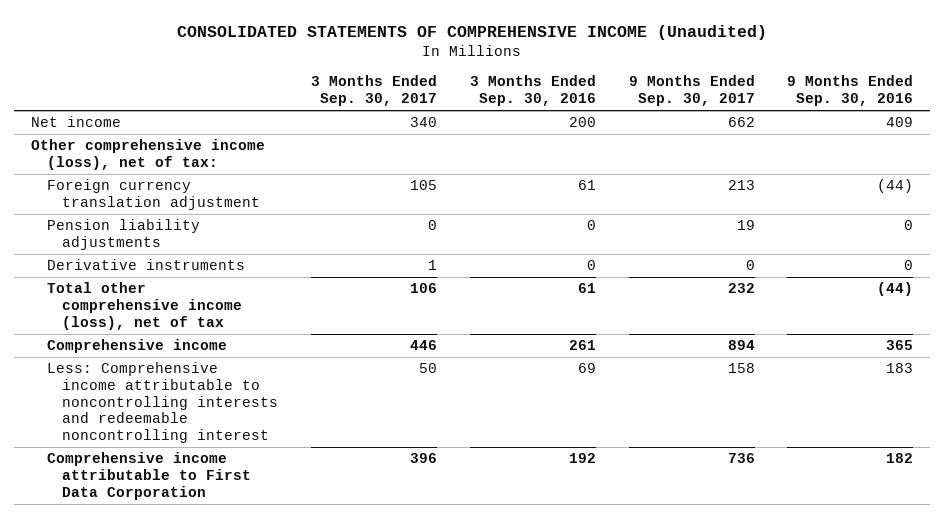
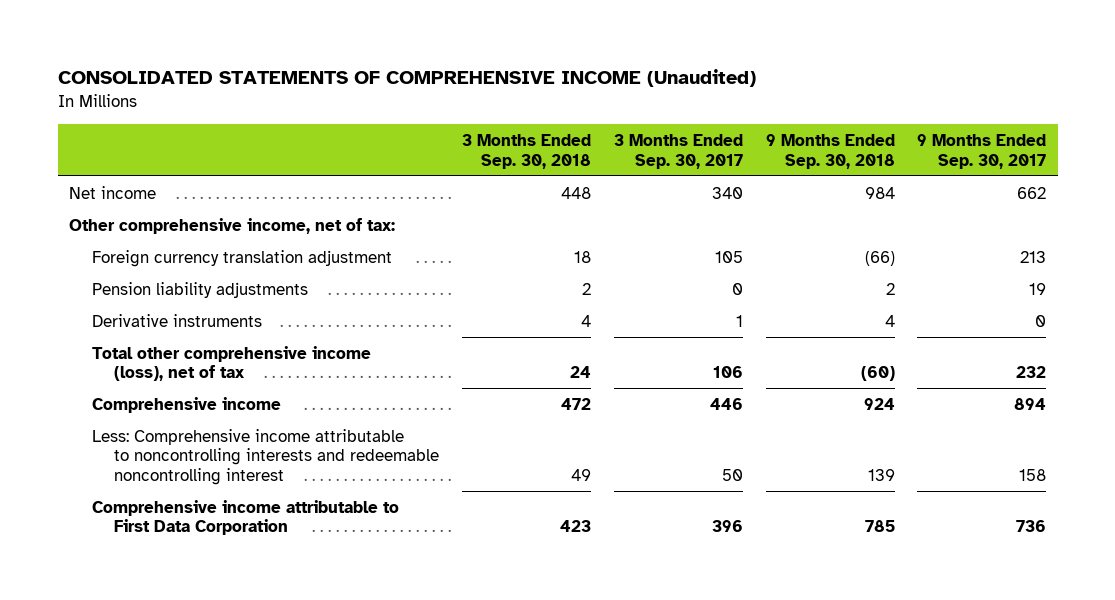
- | 3 Months Ended Sep. 30, 2017 | 3 Months Ended Sep. 30, 2016 | 9 Months Ended Sep. 30, 2017 | 9 Months Ended Sep. 30, 2016
+ | 3 Months Ended Sep. 30, 2018 | 3 Months Ended Sep. 30, 2017 | 9 Months Ended Sep. 30, 2018 | 9 Months Ended Sep. 30, 2017
- Other comprehensive income (loss), net of tax:
+ Other comprehensive income, net of tax:

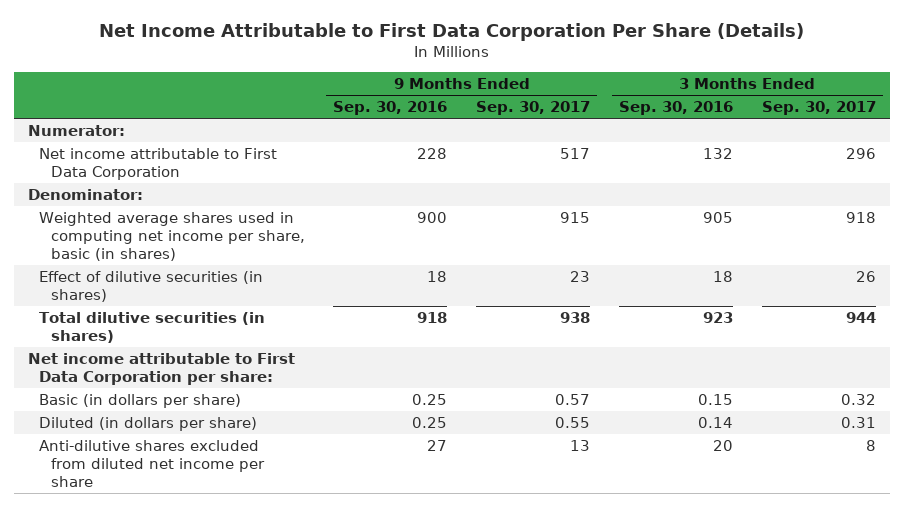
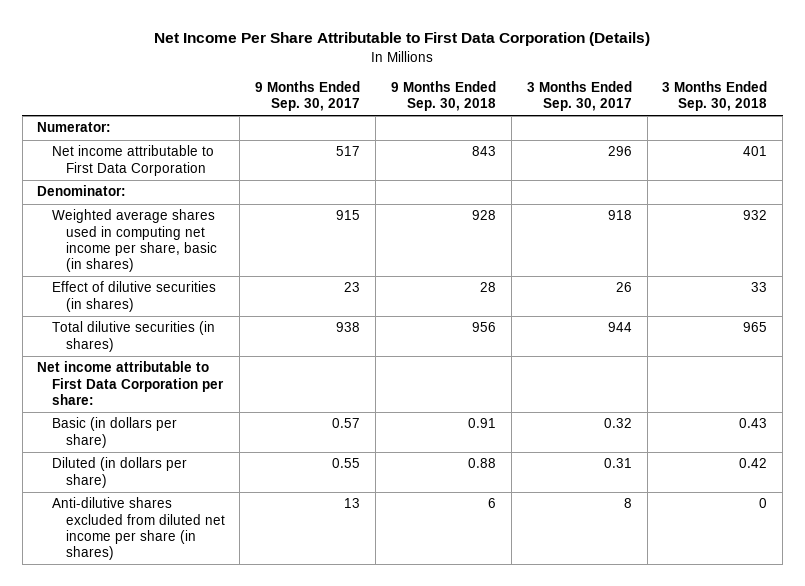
- Net Income Attributable to First Data Corporation Per Share (Details)
+ Net Income Per Share Attributable to First Data Corporation (Details)
- | 9 Months Ended Sep. 30, 2016 | 9 Months Ended Sep. 30, 2017 | 3 Months Ended Sep. 30, 2016 | 3 Months Ended Sep. 30, 2017
+ | 9 Months Ended Sep. 30, 2017 | 9 Months Ended Sep. 30, 2018 | 3 Months Ended Sep. 30, 2017 | 3 Months Ended Sep. 30, 2018
- Anti-dilutive shares excluded from diluted net income per share | 27 | 13 | 20 | 8
+ Anti-dilutive shares excluded from diluted net income per share (in shares) | 13 | 6 | 8 | 0

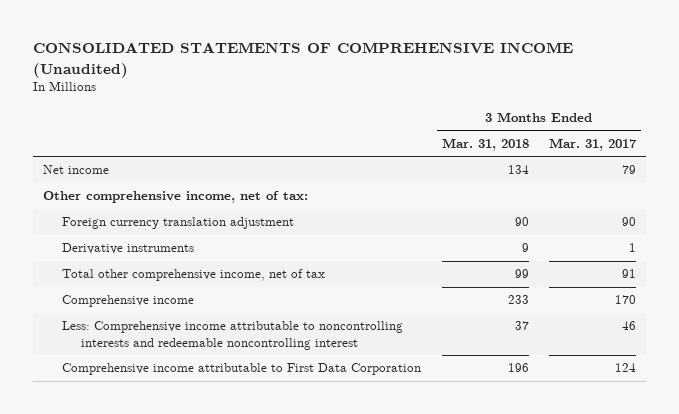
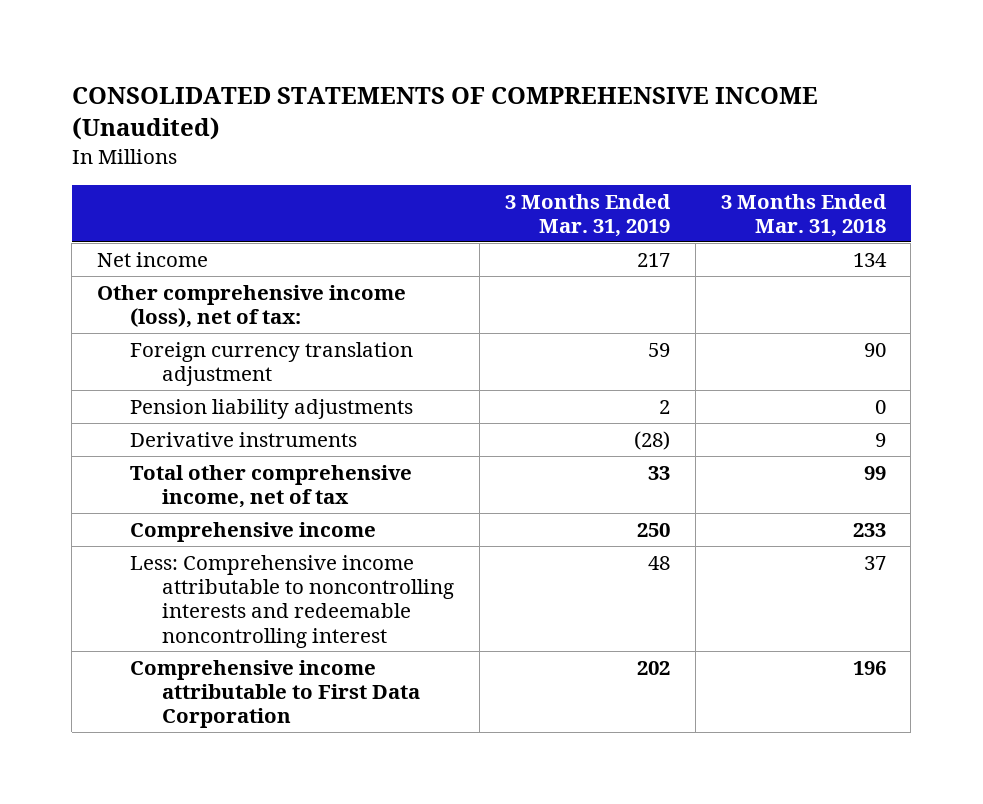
- | 3 Months Ended Mar. 31, 2018 | 3 Months Ended Mar. 31, 2017
+ | 3 Months Ended Mar. 31, 2019 | 3 Months Ended Mar. 31, 2018
- Other comprehensive income, net of tax:
+ Other comprehensive income (loss), net of tax:
+ Pension liability adjustments | 2 | 0

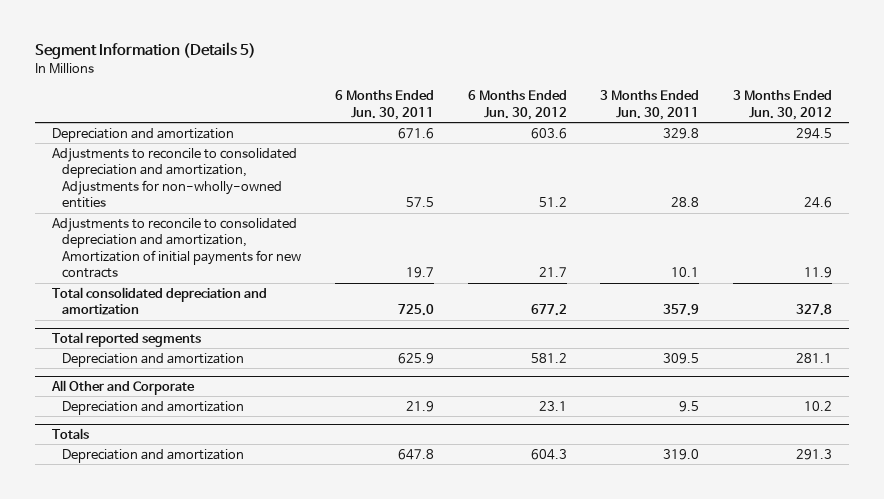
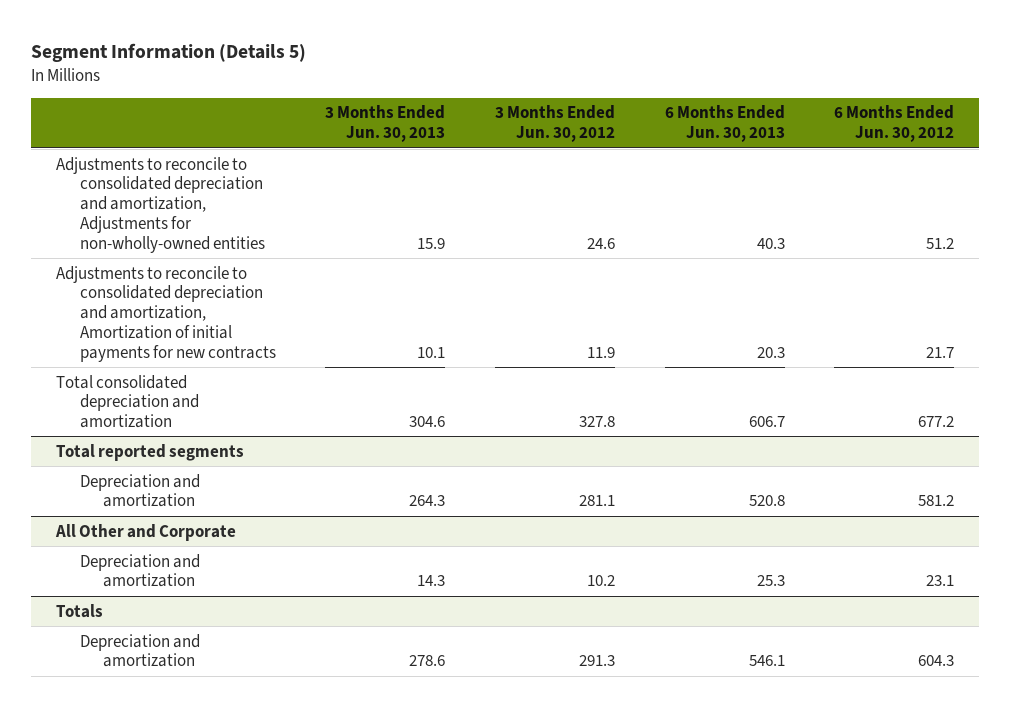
- | 6 Months Ended Jun. 30, 2011 | 6 Months Ended Jun. 30, 2012 | 3 Months Ended Jun. 30, 2011 | 3 Months Ended Jun. 30, 2012
+ | 3 Months Ended Jun. 30, 2013 | 3 Months Ended Jun. 30, 2012 | 6 Months Ended Jun. 30, 2013 | 6 Months Ended Jun. 30, 2012
- Depreciation and amortization | 671.6 | 603.6 | 329.8 | 294.5

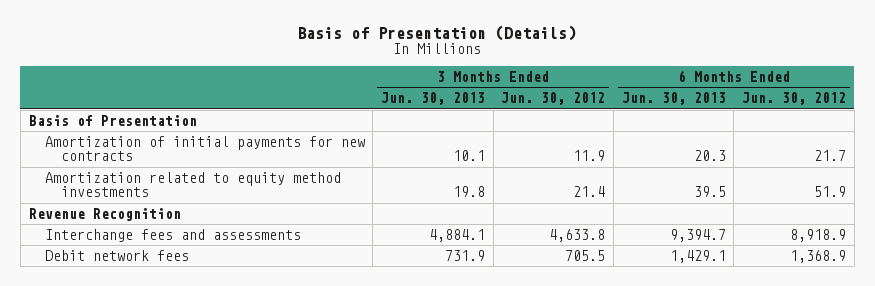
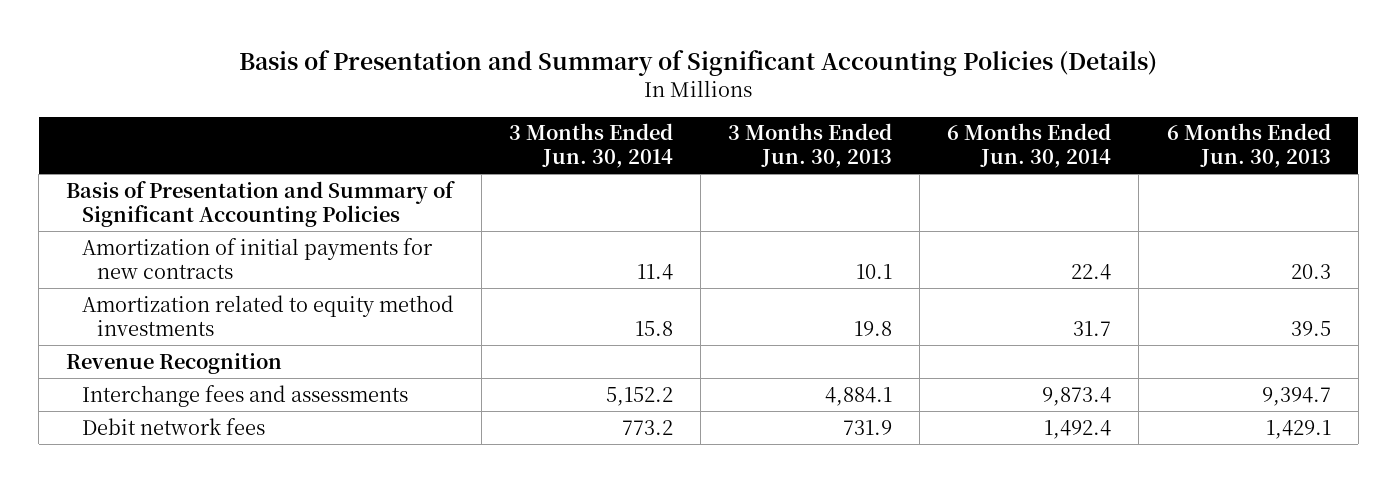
- Basis of Presentation (Details)
+ Basis of Presentation and Summary of Significant Accounting Policies (Details)
- | 3 Months Ended Jun. 30, 2013 | 3 Months Ended Jun. 30, 2012 | 6 Months Ended Jun. 30, 2013 | 6 Months Ended Jun. 30, 2012
+ | 3 Months Ended Jun. 30, 2014 | 3 Months Ended Jun. 30, 2013 | 6 Months Ended Jun. 30, 2014 | 6 Months Ended Jun. 30, 2013
- Basis of Presentation
+ Basis of Presentation and Summary of Significant Accounting Policies

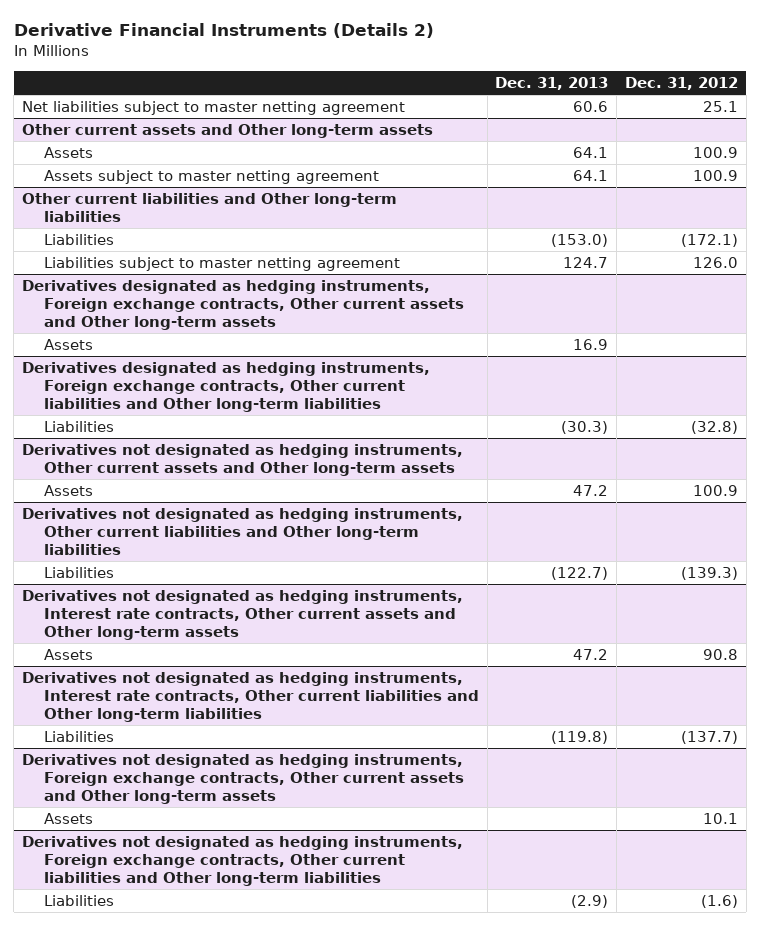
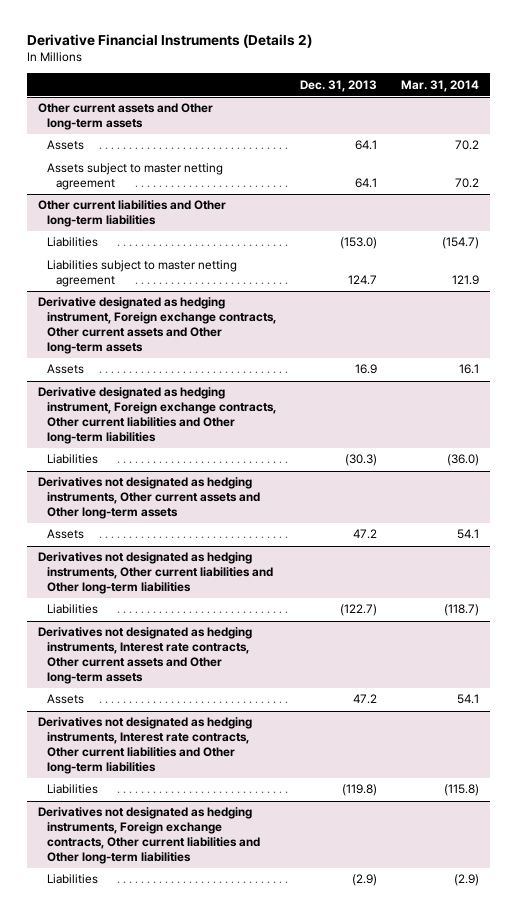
- | Dec. 31, 2013 | Dec. 31, 2012
+ | Dec. 31, 2013 | Mar. 31, 2014
- Net liabilities subject to master netting agreement | 60.6 | 25.1
- Derivatives designated as hedging instruments, Foreign exchange contracts, Other current assets and Other long-term assets
+ Derivative designated as hedging instrument, Foreign exchange contracts, Other current assets and Other long-term assets
- Derivatives designated as hedging instruments, Foreign exchange contracts, Other current liabilities and Other long-term liabilities
+ Derivative designated as hedging instrument, Foreign exchange contracts, Other current liabilities and Other long-term liabilities
- Derivatives not designated as hedging instruments, Foreign exchange contracts, Other current assets and Other long-term assets
- Assets | | 10.1

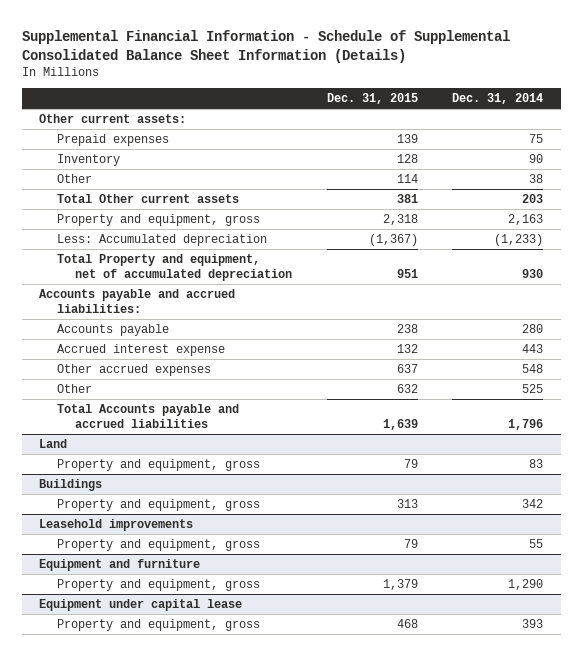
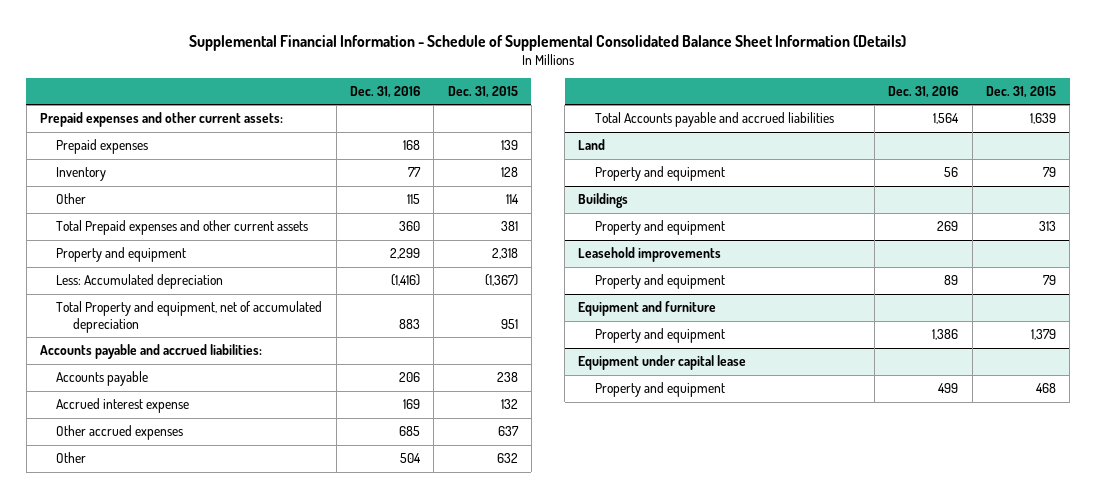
- | Dec. 31, 2015 | Dec. 31, 2014
+ | Dec. 31, 2016 | Dec. 31, 2015
- Other current assets:
+ Prepaid expenses and other current assets:
- Total Other current assets | 381 | 203
- Property and equipment, gross | 2,318 | 2,163
+ Total Prepaid expenses and other current assets | 360 | 381
+ Property and equipment | 2,299 | 2,318
@ Land
- Property and equipment, gross | 79 | 83
+ Property and equipment | 56 | 79
@ Buildings
- Property and equipment, gross | 313 | 342
+ Property and equipment | 269 | 313
@ Leasehold improvements
- Property and equipment, gross | 79 | 55
+ Property and equipment | 89 | 79
@ Equipment and furniture
- Property and equipment, gross | 1,379 | 1,290
+ Property and equipment | 1,386 | 1,379
@ Equipment under capital lease
- Property and equipment, gross | 468 | 393
+ Property and equipment | 499 | 468

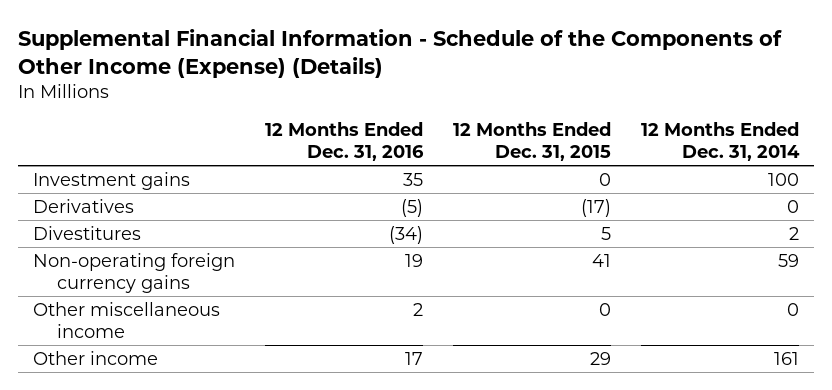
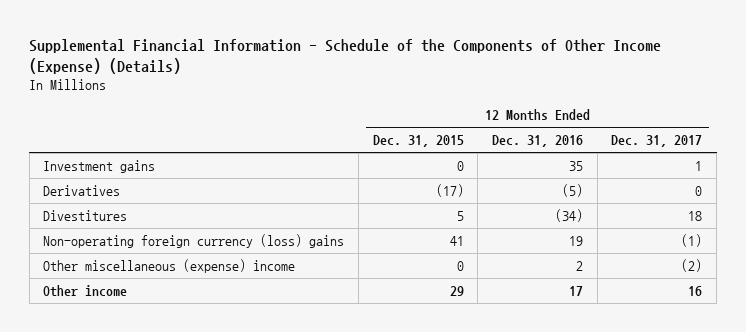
- | 12 Months Ended Dec. 31, 2016 | 12 Months Ended Dec. 31, 2015 | 12 Months Ended Dec. 31, 2014
+ | 12 Months Ended Dec. 31, 2015 | 12 Months Ended Dec. 31, 2016 | 12 Months Ended Dec. 31, 2017
- Non-operating foreign currency gains | 19 | 41 | 59
- Other miscellaneous income | 2 | 0 | 0
+ Non-operating foreign currency (loss) gains | 41 | 19 | (1)
+ Other miscellaneous (expense) income | 0 | 2 | (2)

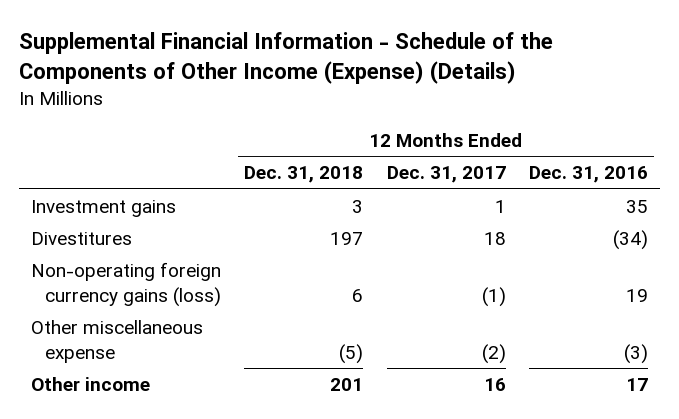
- | 12 Months Ended Dec. 31, 2015 | 12 Months Ended Dec. 31, 2016 | 12 Months Ended Dec. 31, 2017
+ | 12 Months Ended Dec. 31, 2018 | 12 Months Ended Dec. 31, 2017 | 12 Months Ended Dec. 31, 2016
- Derivatives | (17) | (5) | 0
- Non-operating foreign currency (loss) gains | 41 | 19 | (1)
- Other miscellaneous (expense) income | 0 | 2 | (2)
+ Non-operating foreign currency gains (loss) | 6 | (1) | 19
+ Other miscellaneous expense | (5) | (2) | (3)

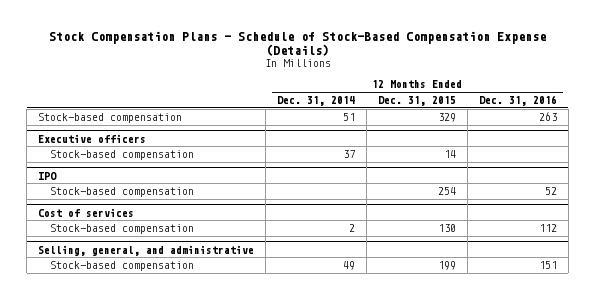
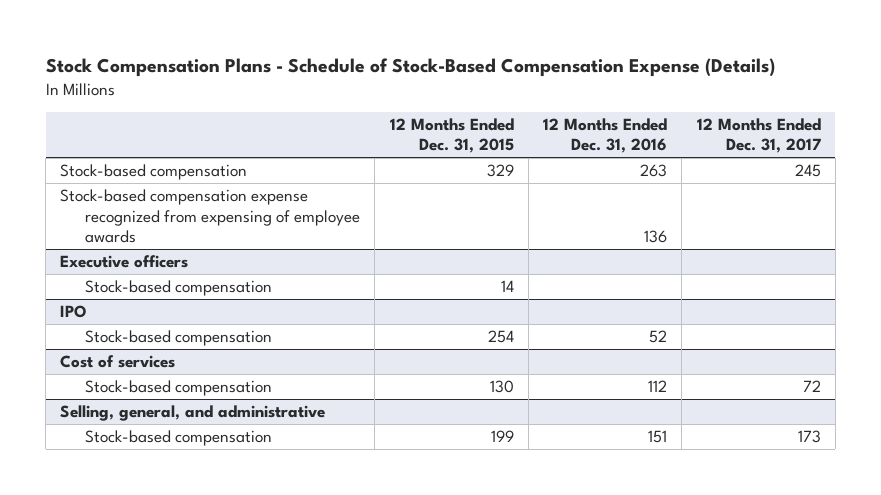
- | 12 Months Ended Dec. 31, 2014 | 12 Months Ended Dec. 31, 2015 | 12 Months Ended Dec. 31, 2016
+ | 12 Months Ended Dec. 31, 2015 | 12 Months Ended Dec. 31, 2016 | 12 Months Ended Dec. 31, 2017
+ Stock-based compensation expense recognized from expensing of employee awards | | 136 |

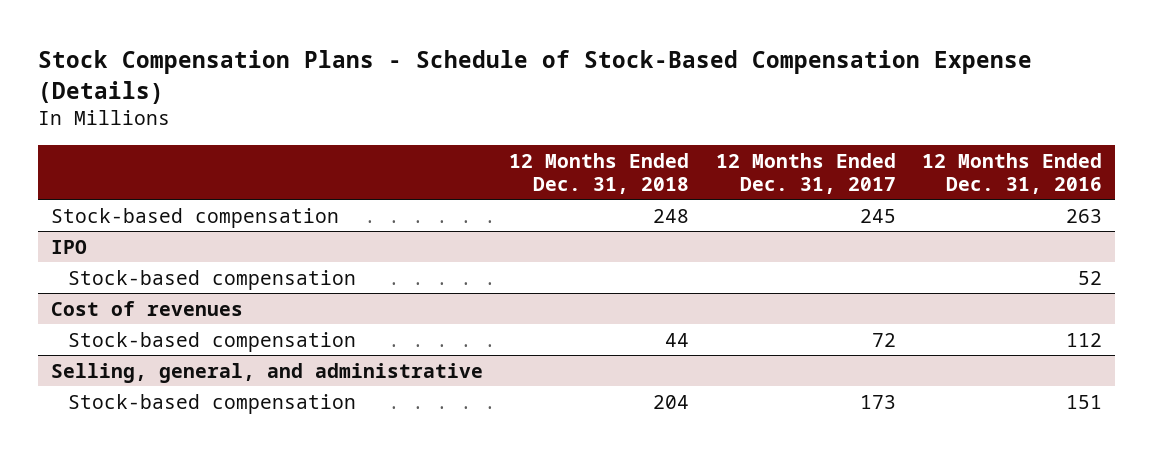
- | 12 Months Ended Dec. 31, 2015 | 12 Months Ended Dec. 31, 2016 | 12 Months Ended Dec. 31, 2017
+ | 12 Months Ended Dec. 31, 2018 | 12 Months Ended Dec. 31, 2017 | 12 Months Ended Dec. 31, 2016
- Stock-based compensation expense recognized from expensing of employee awards | | 136 |
- Executive officers
- Stock-based compensation | 14 | |
- Cost of services
+ Cost of revenues

